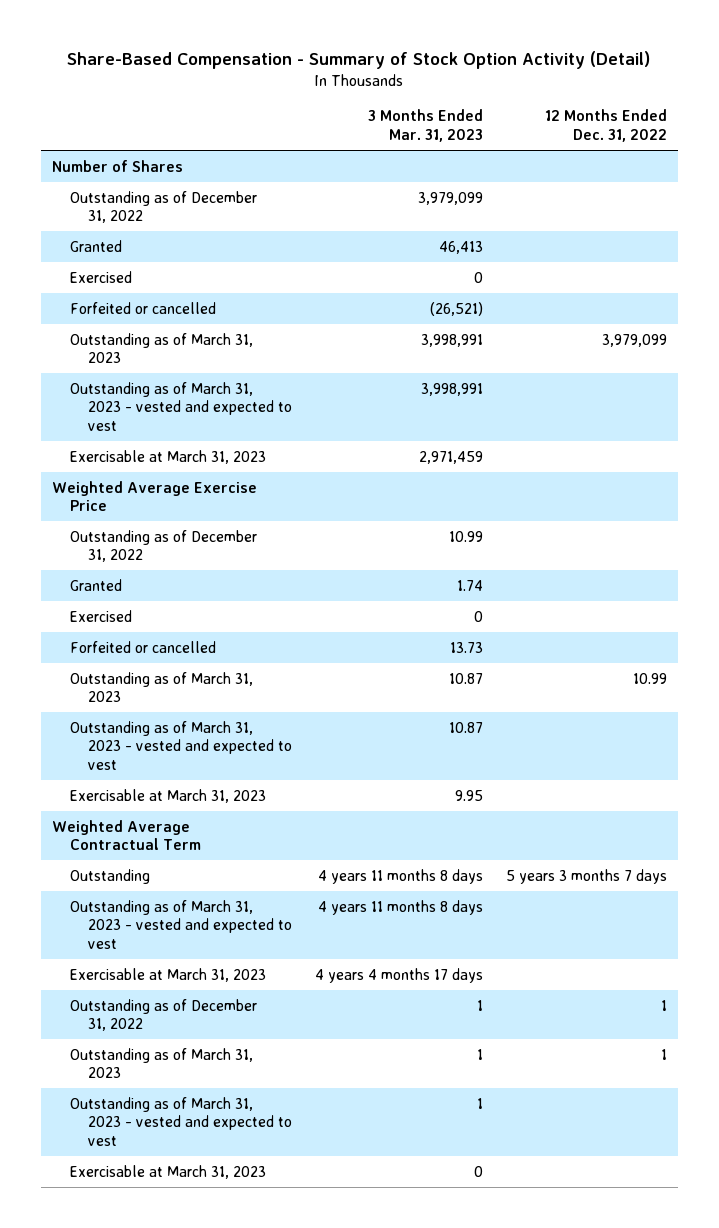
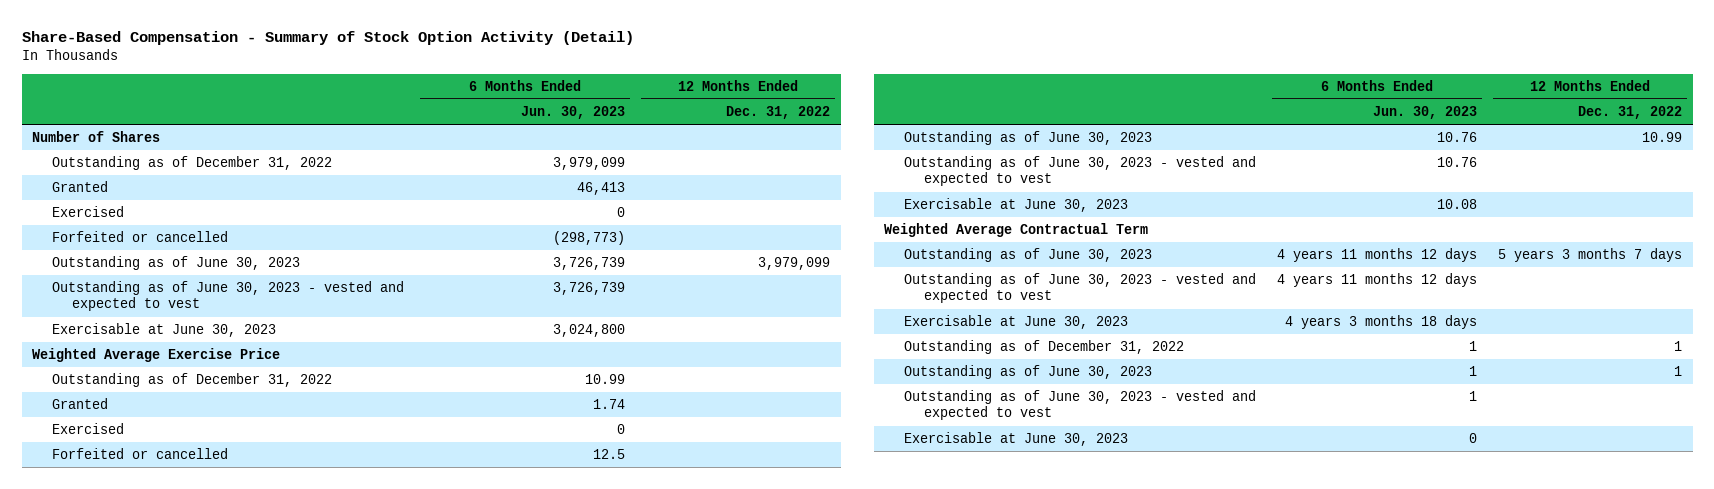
- | 3 Months Ended Mar. 31, 2023 | 12 Months Ended Dec. 31, 2022
+ | 6 Months Ended Jun. 30, 2023 | 12 Months Ended Dec. 31, 2022
- Outstanding as of March 31, 2023 | 3,998,991 | 3,979,099
- Outstanding as of March 31, 2023 - vested and expected to vest | 3,998,991 |
- Exercisable at March 31, 2023 | 2,971,459 |
+ Outstanding as of June 30, 2023 | 3,726,739 | 3,979,099
+ Outstanding as of June 30, 2023 - vested and expected to vest | 3,726,739 |
+ Exercisable at June 30, 2023 | 3,024,800 |
- Outstanding as of March 31, 2023 | 10.87 | 10.99
- Outstanding as of March 31, 2023 - vested and expected to vest | 10.87 |
- Exercisable at March 31, 2023 | 9.95 |
+ Outstanding as of June 30, 2023 | 10.76 | 10.99
+ Outstanding as of June 30, 2023 - vested and expected to vest | 10.76 |
+ Exercisable at June 30, 2023 | 10.08 |
- Outstanding | 4 years 11 months 8 days | 5 years 3 months 7 days
- Outstanding as of March 31, 2023 - vested and expected to vest | 4 years 11 months 8 days |
- Exercisable at March 31, 2023 | 4 years 4 months 17 days |
+ Outstanding as of June 30, 2023 | 4 years 11 months 12 days | 5 years 3 months 7 days
+ Outstanding as of June 30, 2023 - vested and expected to vest | 4 years 11 months 12 days |
+ Exercisable at June 30, 2023 | 4 years 3 months 18 days |
- Outstanding as of March 31, 2023 | 1 | 1
- Outstanding as of March 31, 2023 - vested and expected to vest | 1 |
- Exercisable at March 31, 2023 | 0 |
+ Outstanding as of June 30, 2023 | 1 | 1
+ Outstanding as of June 30, 2023 - vested and expected to vest | 1 |
+ Exercisable at June 30, 2023 | 0 |

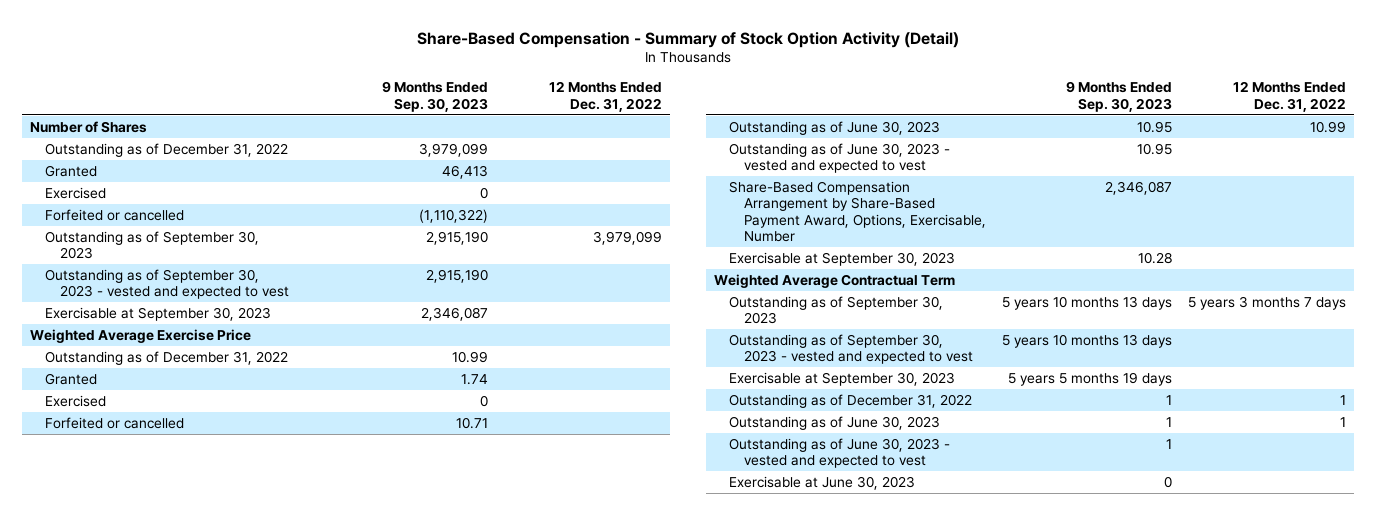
- | 6 Months Ended Jun. 30, 2023 | 12 Months Ended Dec. 31, 2022
+ | 9 Months Ended Sep. 30, 2023 | 12 Months Ended Dec. 31, 2022
- Outstanding as of June 30, 2023 | 3,726,739 | 3,979,099
- Outstanding as of June 30, 2023 - vested and expected to vest | 3,726,739 |
- Exercisable at June 30, 2023 | 3,024,800 |
+ Outstanding as of September 30, 2023 | 2,915,190 | 3,979,099
+ Outstanding as of September 30, 2023 - vested and expected to vest | 2,915,190 |
+ Exercisable at September 30, 2023 | 2,346,087 |
- Exercisable at June 30, 2023 | 10.08 |
+ Share-Based Compensation Arrangement by Share-Based Payment Award, Options, Exercisable, Number | 2,346,087 |
+ Exercisable at September 30, 2023 | 10.28 |
- Outstanding as of June 30, 2023 | 4 years 11 months 12 days | 5 years 3 months 7 days
- Outstanding as of June 30, 2023 - vested and expected to vest | 4 years 11 months 12 days |
- Exercisable at June 30, 2023 | 4 years 3 months 18 days |
+ Outstanding as of September 30, 2023 | 5 years 10 months 13 days | 5 years 3 months 7 days
+ Outstanding as of September 30, 2023 - vested and expected to vest | 5 years 10 months 13 days |
+ Exercisable at September 30, 2023 | 5 years 5 months 19 days |

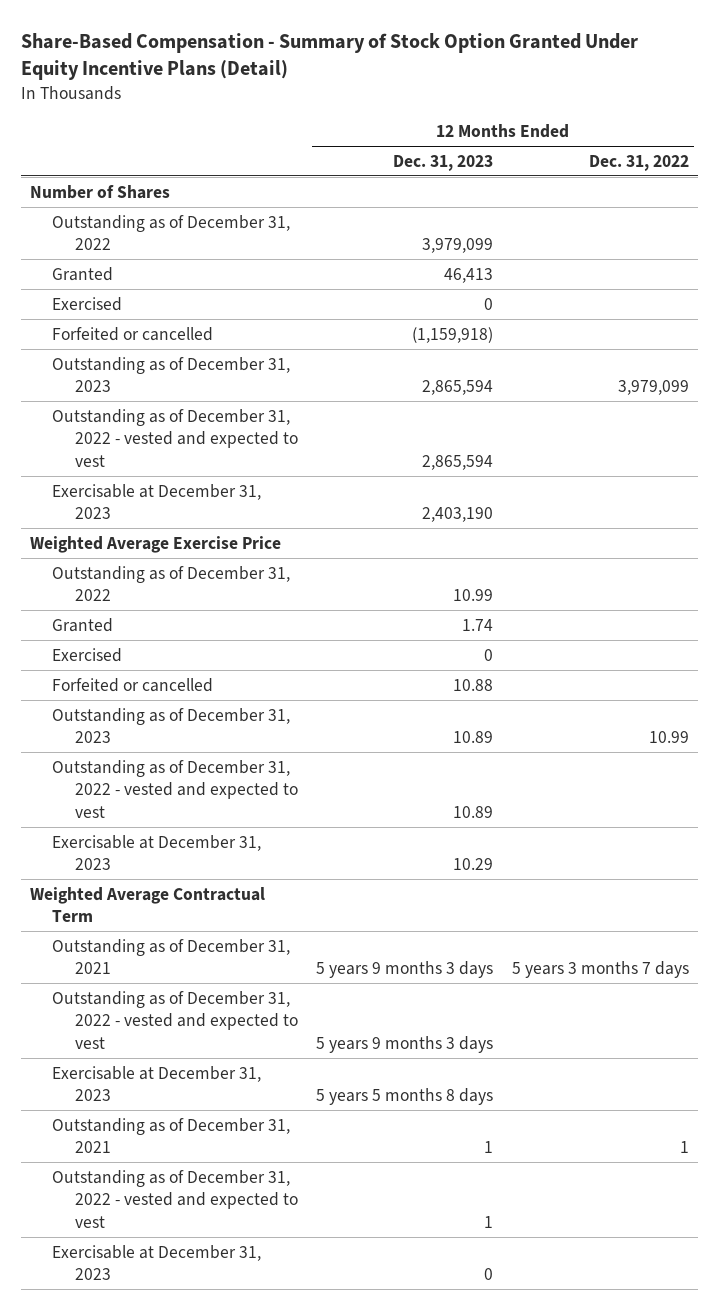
- Share-Based Compensation - Summary of Stock Option Activity (Detail)
+ Share-Based Compensation - Summary of Stock Option Granted Under Equity Incentive Plans (Detail)
- | 9 Months Ended Sep. 30, 2023 | 12 Months Ended Dec. 31, 2022
+ | 12 Months Ended Dec. 31, 2023 | 12 Months Ended Dec. 31, 2022
- Outstanding as of September 30, 2023 | 2,915,190 | 3,979,099
- Outstanding as of September 30, 2023 - vested and expected to vest | 2,915,190 |
- Exercisable at September 30, 2023 | 2,346,087 |
+ Outstanding as of December 31, 2023 | 2,865,594 | 3,979,099
+ Outstanding as of December 31, 2022 - vested and expected to vest | 2,865,594 |
+ Exercisable at December 31, 2023 | 2,403,190 |
- Outstanding as of June 30, 2023 | 10.95 | 10.99
- Outstanding as of June 30, 2023 - vested and expected to vest | 10.95 |
- Share-Based Compensation Arrangement by Share-Based Payment Award, Options, Exercisable, Number | 2,346,087 |
- Exercisable at September 30, 2023 | 10.28 |
+ Outstanding as of December 31, 2023 | 10.89 | 10.99
+ Outstanding as of December 31, 2022 - vested and expected to vest | 10.89 |
+ Exercisable at December 31, 2023 | 10.29 |
- Outstanding as of September 30, 2023 | 5 years 10 months 13 days | 5 years 3 months 7 days
- Outstanding as of September 30, 2023 - vested and expected to vest | 5 years 10 months 13 days |
- Exercisable at September 30, 2023 | 5 years 5 months 19 days |
- Outstanding as of December 31, 2022 | 1 | 1
- Outstanding as of June 30, 2023 | 1 | 1
- Outstanding as of June 30, 2023 - vested and expected to vest | 1 |
- Exercisable at June 30, 2023 | 0 |
+ Outstanding as of December 31, 2021 | 5 years 9 months 3 days | 5 years 3 months 7 days
+ Outstanding as of December 31, 2022 - vested and expected to vest | 5 years 9 months 3 days |
+ Exercisable at December 31, 2023 | 5 years 5 months 8 days |
+ Outstanding as of December 31, 2021 | 1 | 1
+ Outstanding as of December 31, 2022 - vested and expected to vest | 1 |
+ Exercisable at December 31, 2023 | 0 |

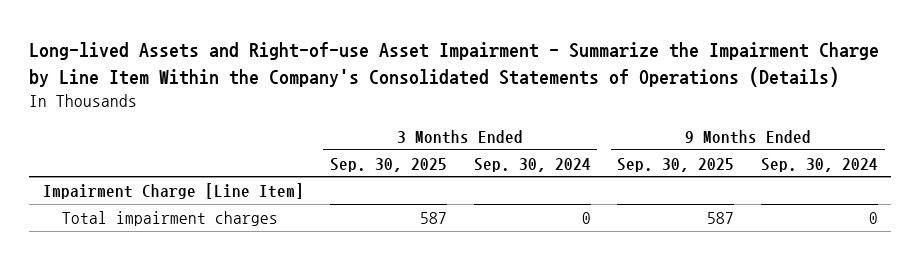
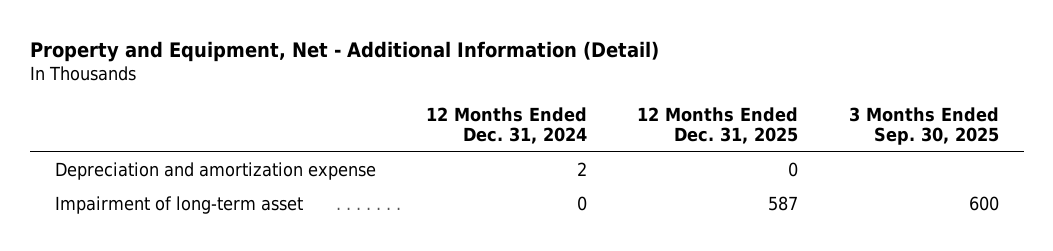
- Long-lived Assets and Right-of-use Asset Impairment - Summarize the Impairment Charge by Line Item Within the Company's Consolidated Statements of Operations (Details)
+ Property and Equipment, Net - Additional Information (Detail)
- | 3 Months Ended Sep. 30, 2025 | 3 Months Ended Sep. 30, 2024 | 9 Months Ended Sep. 30, 2025 | 9 Months Ended Sep. 30, 2024
+ | 12 Months Ended Dec. 31, 2024 | 12 Months Ended Dec. 31, 2025 | 3 Months Ended Sep. 30, 2025
- Impairment Charge [Line Item]
- Total impairment charges | 587 | 0 | 587 | 0
+ Depreciation and amortization expense | 2 | 0 |
+ Impairment of long-term asset | 0 | 587 | 600

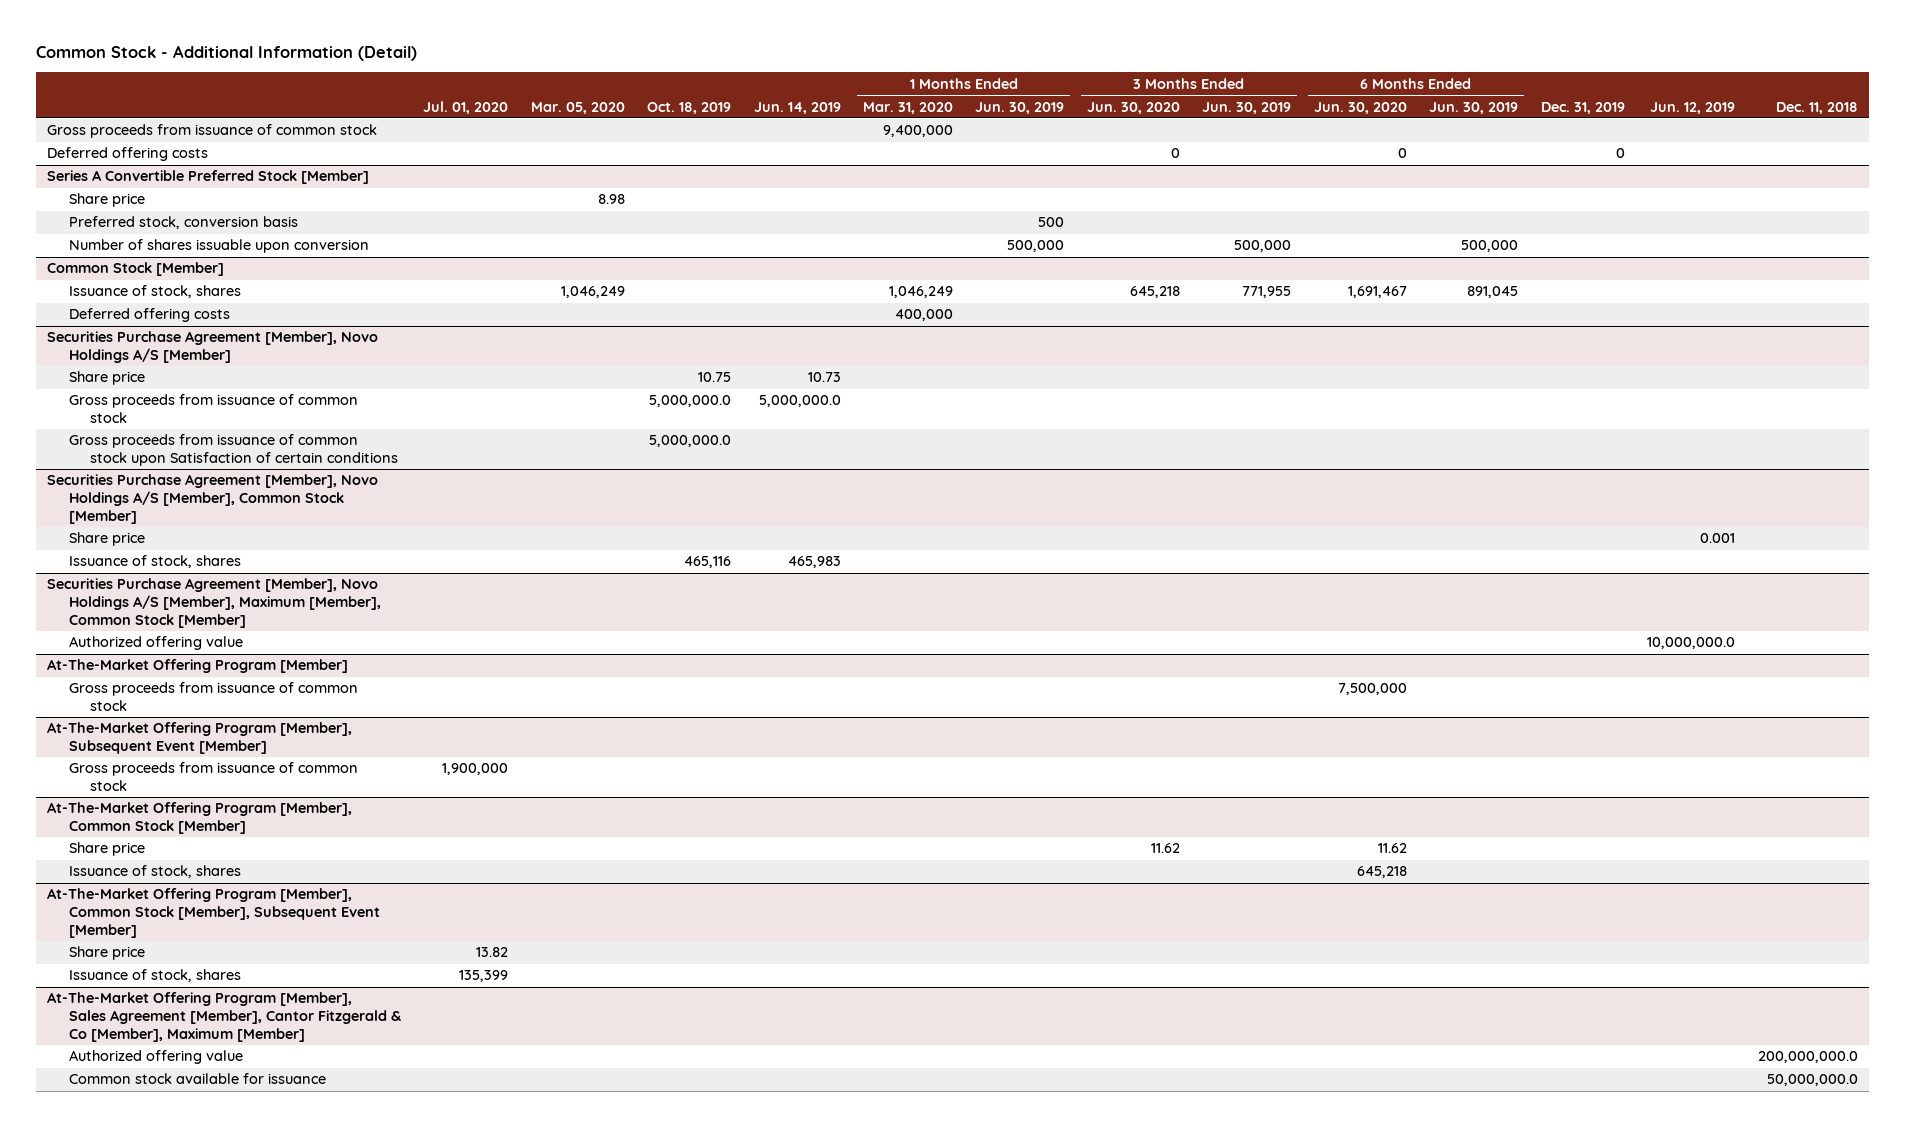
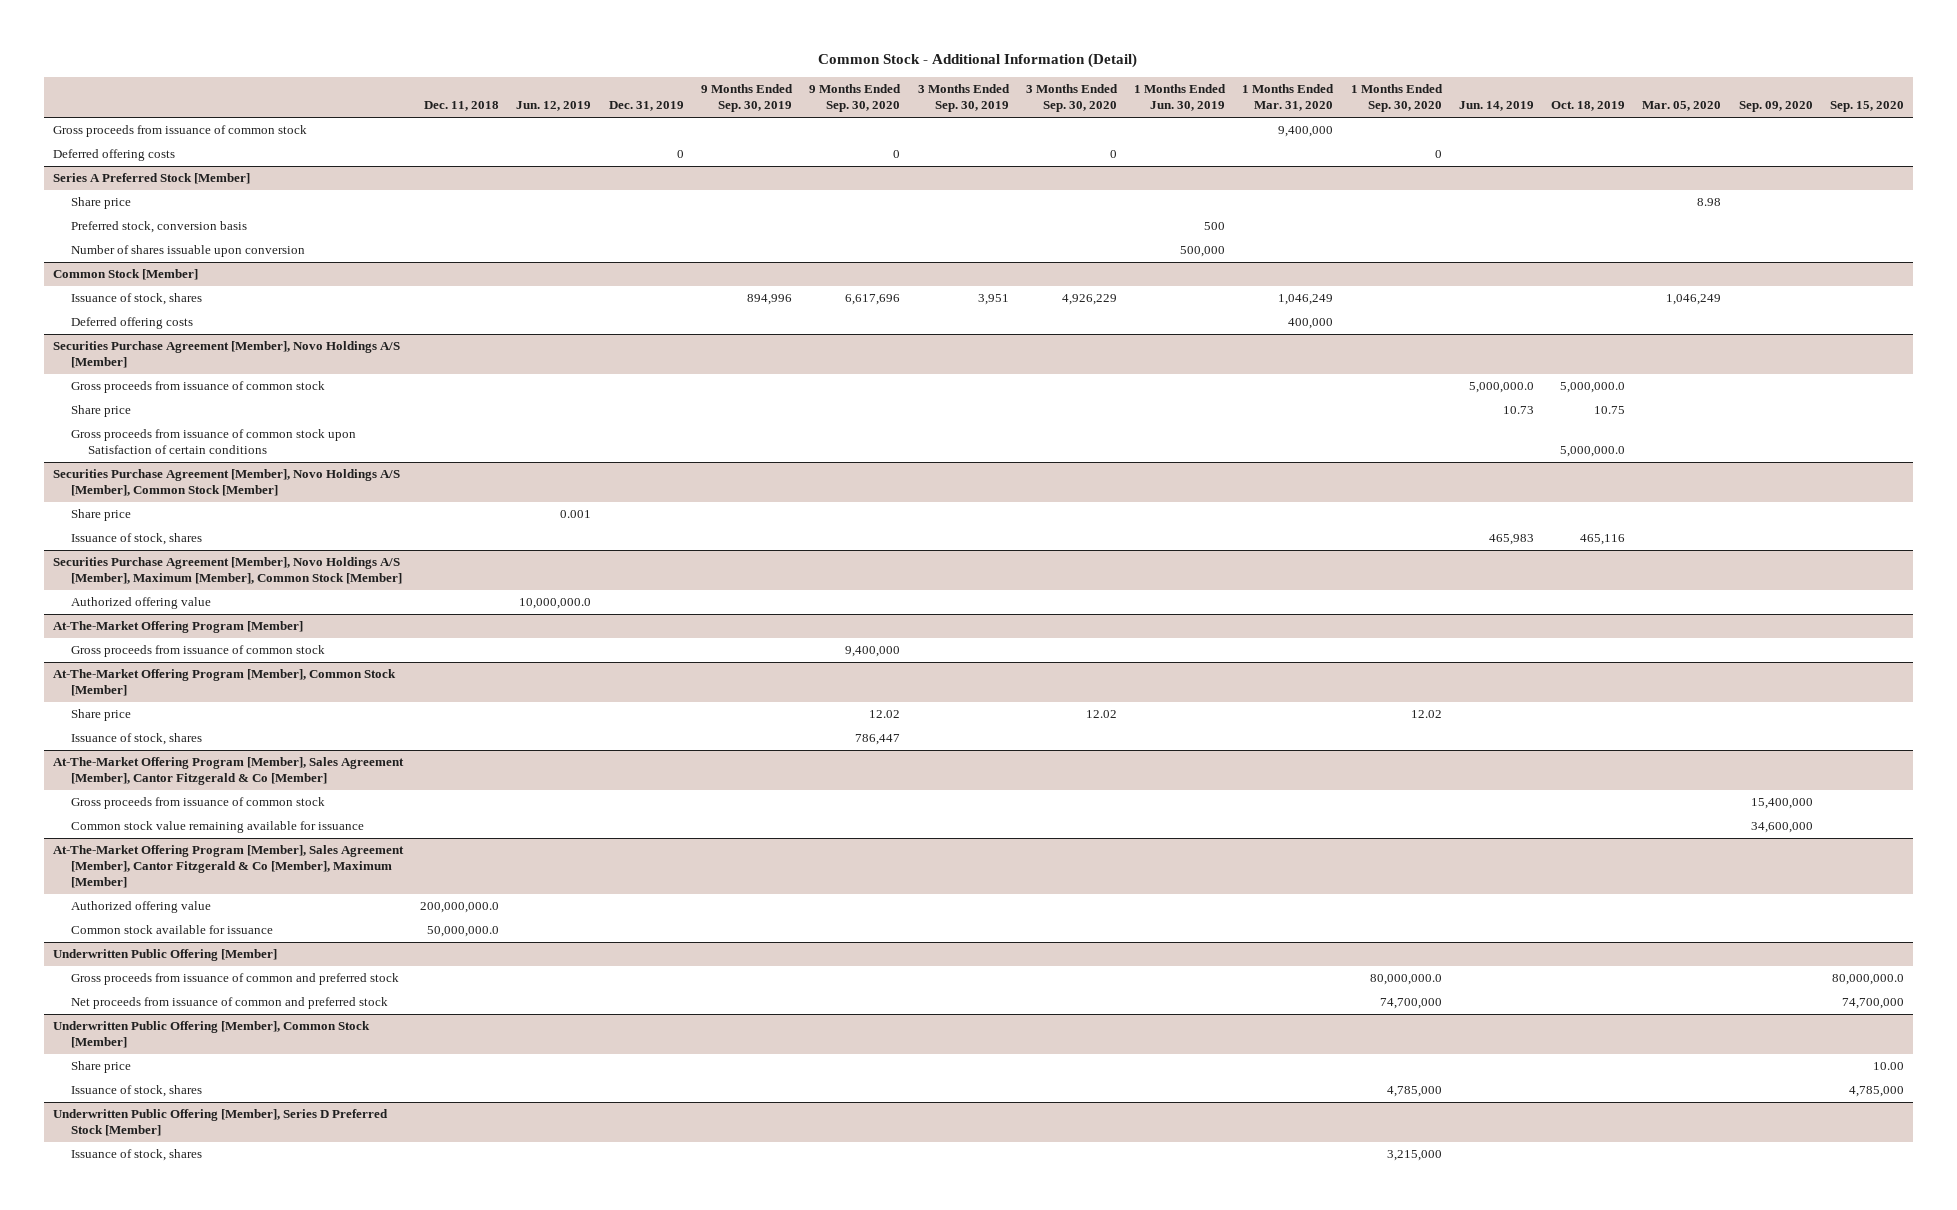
- | Jul. 01, 2020 | Mar. 05, 2020 | Oct. 18, 2019 | Jun. 14, 2019 | 1 Months Ended Mar. 31, 2020 | 1 Months Ended Jun. 30, 2019 | 3 Months Ended Jun. 30, 2020 | 3 Months Ended Jun. 30, 2019 | 6 Months Ended Jun. 30, 2020 | 6 Months Ended Jun. 30, 2019 | Dec. 31, 2019 | Jun. 12, 2019 | Dec. 11, 2018
+ | Dec. 11, 2018 | Jun. 12, 2019 | Dec. 31, 2019 | 9 Months Ended Sep. 30, 2019 | 9 Months Ended Sep. 30, 2020 | 3 Months Ended Sep. 30, 2019 | 3 Months Ended Sep. 30, 2020 | 1 Months Ended Jun. 30, 2019 | 1 Months Ended Mar. 31, 2020 | 1 Months Ended Sep. 30, 2020 | Jun. 14, 2019 | Oct. 18, 2019 | Mar. 05, 2020 | Sep. 09, 2020 | Sep. 15, 2020
- Series A Convertible Preferred Stock [Member]
+ Series A Preferred Stock [Member]
@ Securities Purchase Agreement [Member], Novo Holdings A/S [Member]
moved down: Share price | | | | | | | | | | | 10.73 | 10.75 | | |
- At-The-Market Offering Program [Member], Subsequent Event [Member]
- Gross proceeds from issuance of common stock | 1,900,000 | | | | | | | | | | | |
- At-The-Market Offering Program [Member], Common Stock [Member], Subsequent Event [Member]
- Share price | 13.82 | | | | | | | | | | | |
- Issuance of stock, shares | 135,399 | | | | | | | | | | | |
+ At-The-Market Offering Program [Member], Sales Agreement [Member], Cantor Fitzgerald & Co [Member]
+ Gross proceeds from issuance of common stock | | | | | | | | | | | | | | 15,400,000 |
+ Common stock value remaining available for issuance | | | | | | | | | | | | | | 34,600,000 |
+ Underwritten Public Offering [Member]
+ Gross proceeds from issuance of common and preferred stock | | | | | | | | | | 80,000,000.0 | | | | | 80,000,000.0
+ Net proceeds from issuance of common and preferred stock | | | | | | | | | | 74,700,000 | | | | | 74,700,000
+ Underwritten Public Offering [Member], Common Stock [Member]
+ Share price | | | | | | | | | | | | | | | 10.00
+ Issuance of stock, shares | | | | | | | | | | 4,785,000 | | | | | 4,785,000
+ Underwritten Public Offering [Member], Series D Preferred Stock [Member]
+ Issuance of stock, shares | | | | | | | | | | 3,215,000 | | | | |

